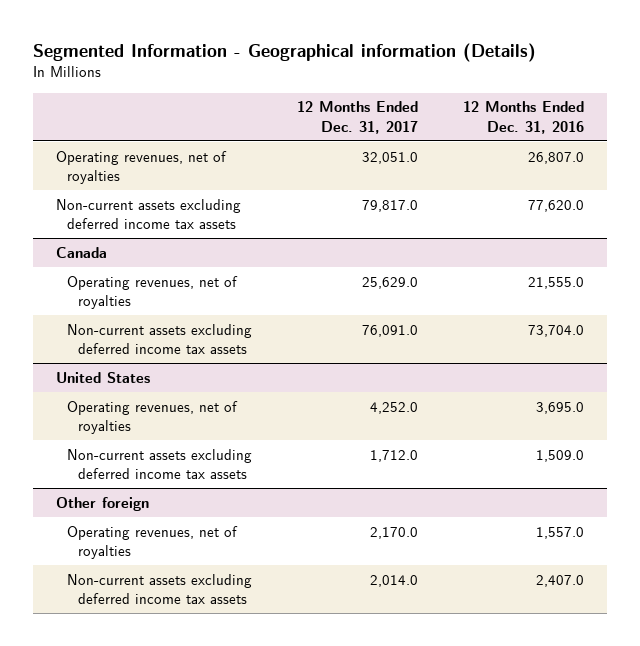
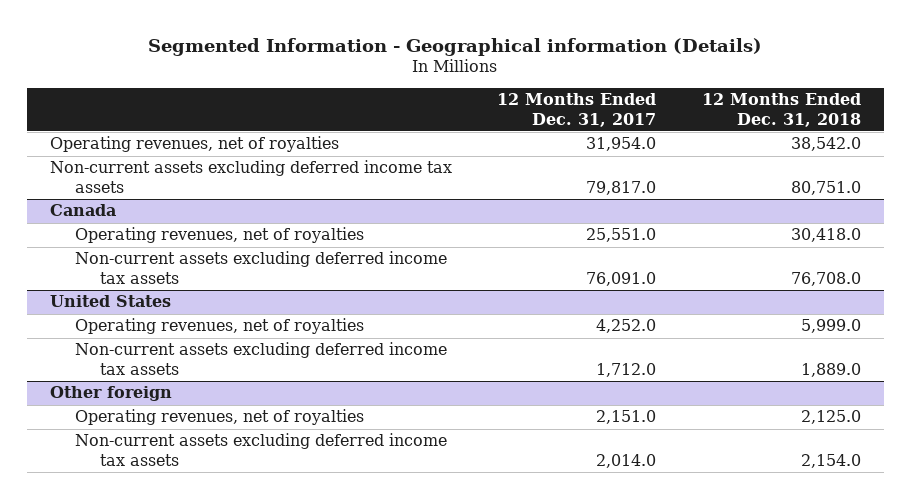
- | 12 Months Ended Dec. 31, 2017 | 12 Months Ended Dec. 31, 2016
+ | 12 Months Ended Dec. 31, 2017 | 12 Months Ended Dec. 31, 2018
- Operating revenues, net of royalties | 32,051.0 | 26,807.0
+ Operating revenues, net of royalties | 31,954.0 | 38,542.0
@ Canada
- Operating revenues, net of royalties | 25,629.0 | 21,555.0
+ Operating revenues, net of royalties | 25,551.0 | 30,418.0
@ Other foreign
- Operating revenues, net of royalties | 2,170.0 | 1,557.0
+ Operating revenues, net of royalties | 2,151.0 | 2,125.0

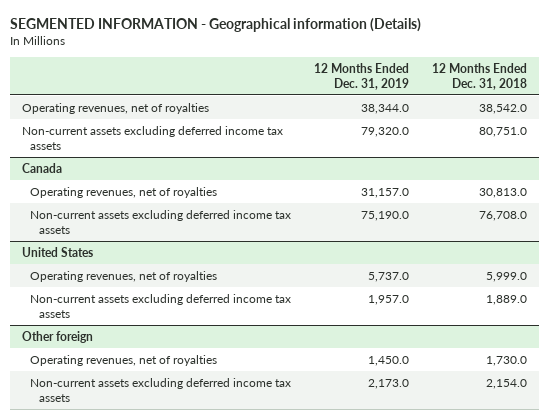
- Segmented Information - Geographical information (Details)
+ SEGMENTED INFORMATION - Geographical information (Details)
- | 12 Months Ended Dec. 31, 2017 | 12 Months Ended Dec. 31, 2018
+ | 12 Months Ended Dec. 31, 2019 | 12 Months Ended Dec. 31, 2018
@ Canada
- Operating revenues, net of royalties | 25,551.0 | 30,418.0
+ Operating revenues, net of royalties | 31,157.0 | 30,813.0
@ Other foreign
- Operating revenues, net of royalties | 2,151.0 | 2,125.0
+ Operating revenues, net of royalties | 1,450.0 | 1,730.0

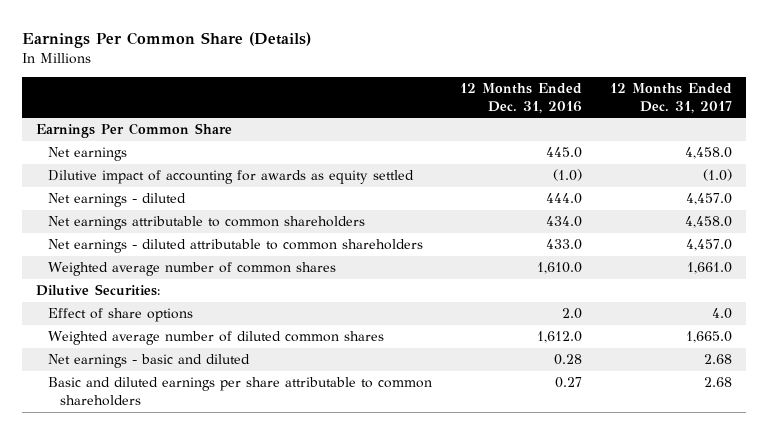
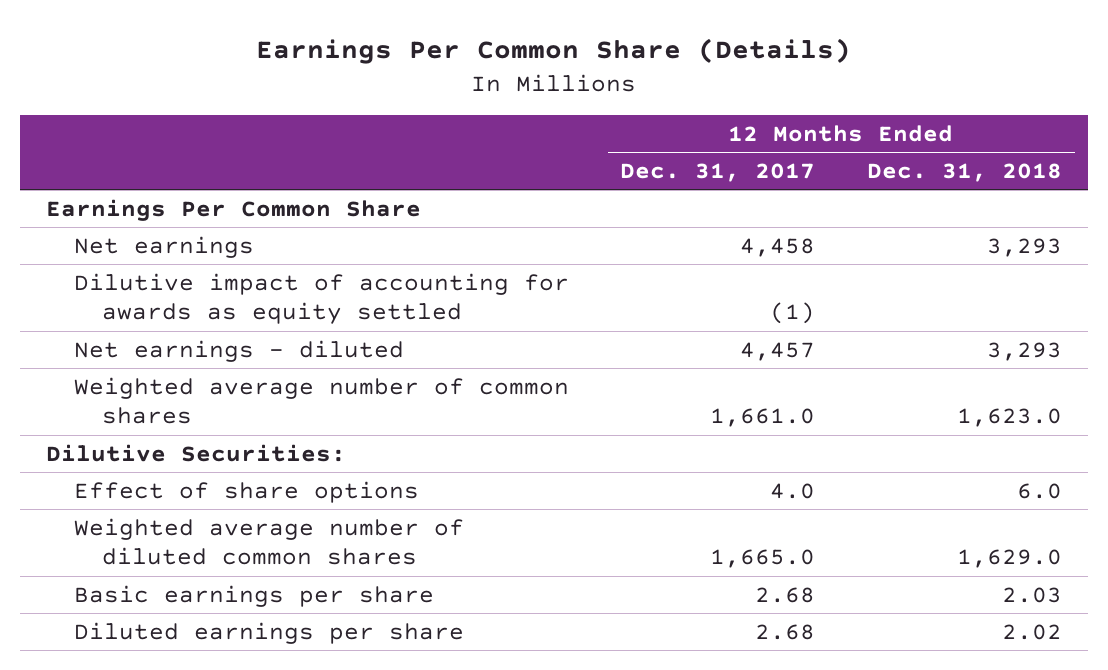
- | 12 Months Ended Dec. 31, 2016 | 12 Months Ended Dec. 31, 2017
+ | 12 Months Ended Dec. 31, 2017 | 12 Months Ended Dec. 31, 2018
- Net earnings | 445.0 | 4,458.0
- Dilutive impact of accounting for awards as equity settled | (1.0) | (1.0)
- Net earnings - diluted | 444.0 | 4,457.0
- Net earnings attributable to common shareholders | 434.0 | 4,458.0
- Net earnings - diluted attributable to common shareholders | 433.0 | 4,457.0
+ Net earnings | 4,458 | 3,293
+ Dilutive impact of accounting for awards as equity settled | (1) |
+ Net earnings - diluted | 4,457 | 3,293
- Net earnings - basic and diluted | 0.28 | 2.68
- Basic and diluted earnings per share attributable to common shareholders | 0.27 | 2.68
+ Basic earnings per share | 2.68 | 2.03
+ Diluted earnings per share | 2.68 | 2.02

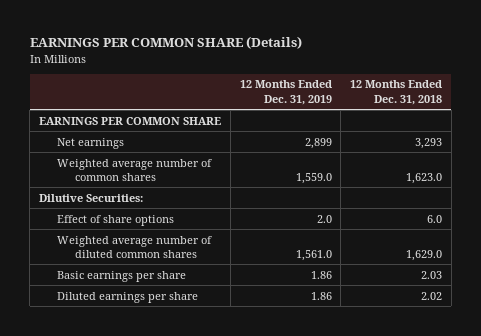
- Earnings Per Common Share (Details)
+ EARNINGS PER COMMON SHARE (Details)
- | 12 Months Ended Dec. 31, 2017 | 12 Months Ended Dec. 31, 2018
+ | 12 Months Ended Dec. 31, 2019 | 12 Months Ended Dec. 31, 2018
- Earnings Per Common Share
+ EARNINGS PER COMMON SHARE
- Dilutive impact of accounting for awards as equity settled | (1) |
- Net earnings - diluted | 4,457 | 3,293

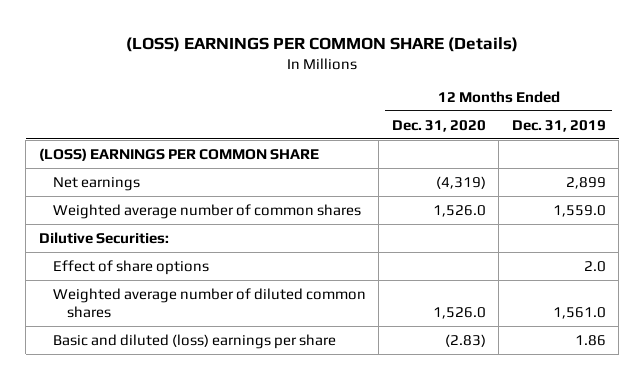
- EARNINGS PER COMMON SHARE (Details)
+ (LOSS) EARNINGS PER COMMON SHARE (Details)
- | 12 Months Ended Dec. 31, 2019 | 12 Months Ended Dec. 31, 2018
+ | 12 Months Ended Dec. 31, 2020 | 12 Months Ended Dec. 31, 2019
- EARNINGS PER COMMON SHARE
+ (LOSS) EARNINGS PER COMMON SHARE
- Basic earnings per share | 1.86 | 2.03
- Diluted earnings per share | 1.86 | 2.02
+ Basic and diluted (loss) earnings per share | (2.83) | 1.86

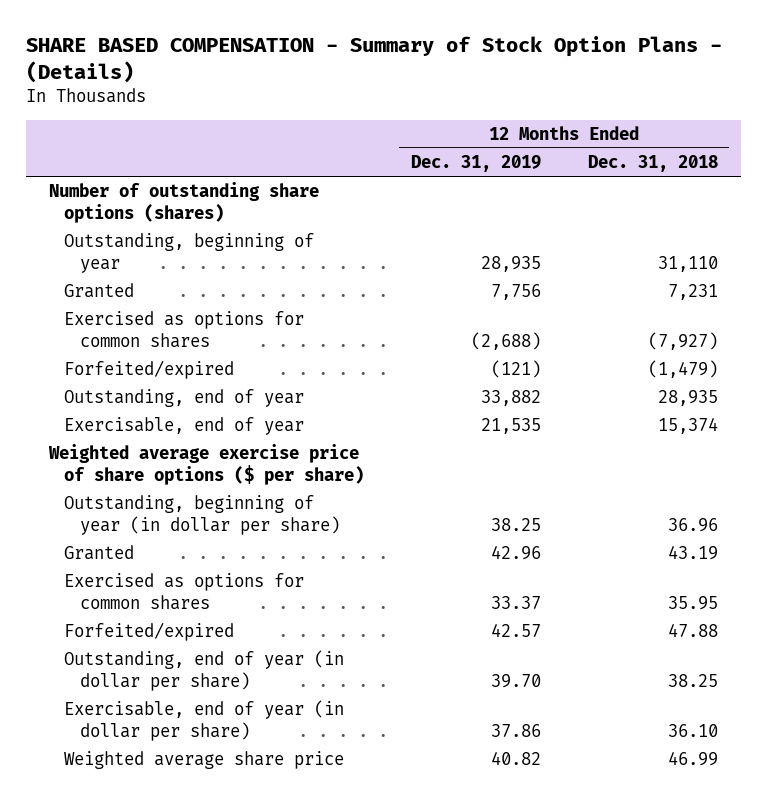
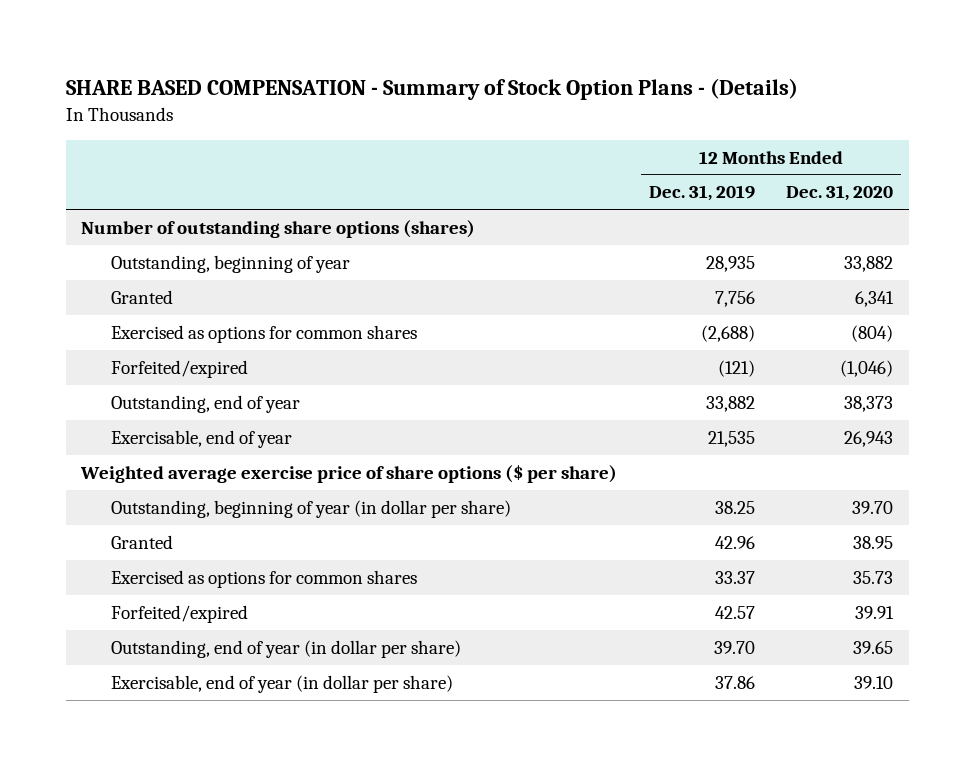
- | 12 Months Ended Dec. 31, 2019 | 12 Months Ended Dec. 31, 2018
+ | 12 Months Ended Dec. 31, 2019 | 12 Months Ended Dec. 31, 2020
- Weighted average share price | 40.82 | 46.99

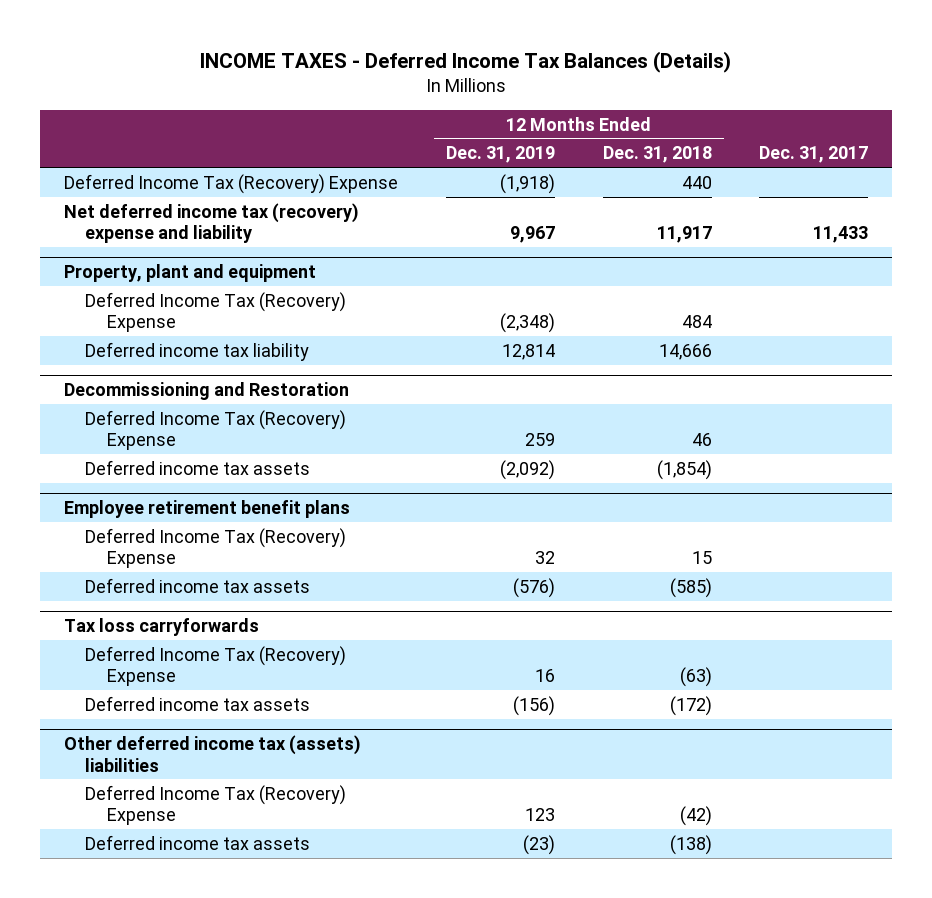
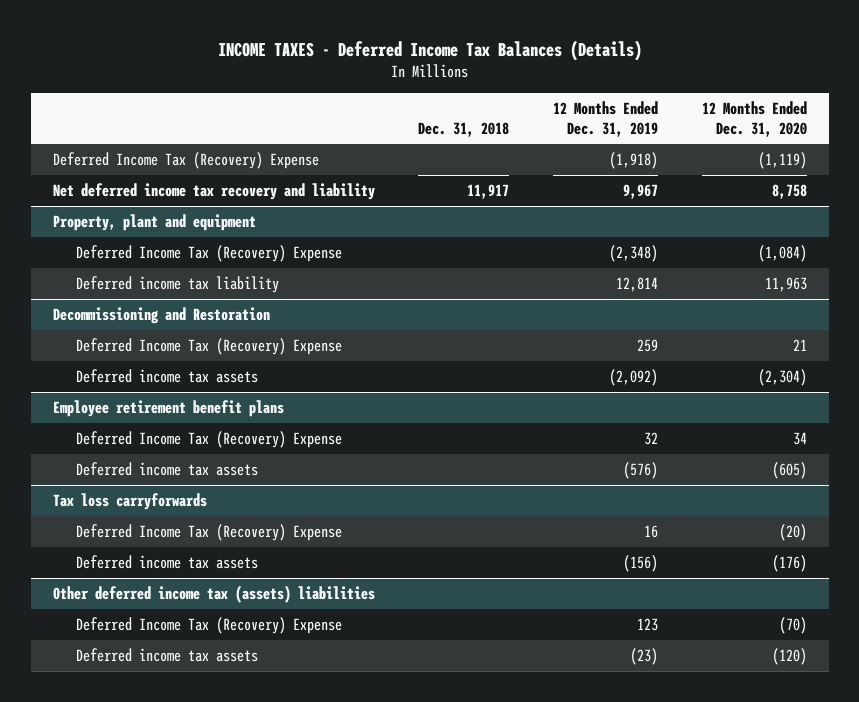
- | 12 Months Ended Dec. 31, 2019 | 12 Months Ended Dec. 31, 2018 | Dec. 31, 2017
+ | Dec. 31, 2018 | 12 Months Ended Dec. 31, 2019 | 12 Months Ended Dec. 31, 2020
- Net deferred income tax (recovery) expense and liability | 9,967 | 11,917 | 11,433
+ Net deferred income tax recovery and liability | 11,917 | 9,967 | 8,758

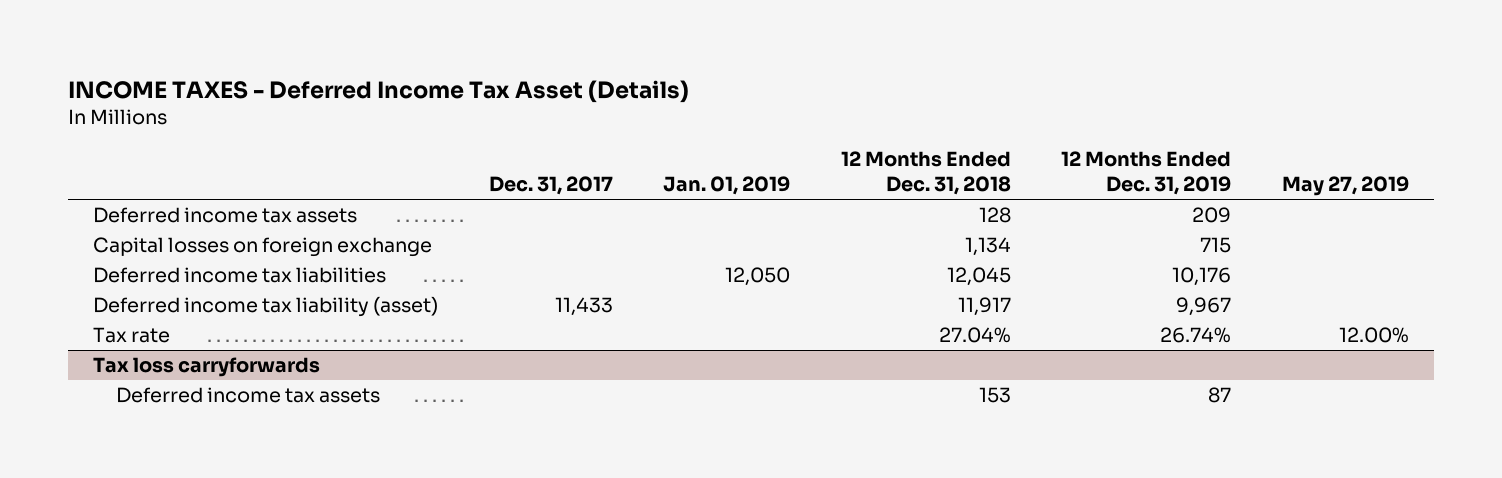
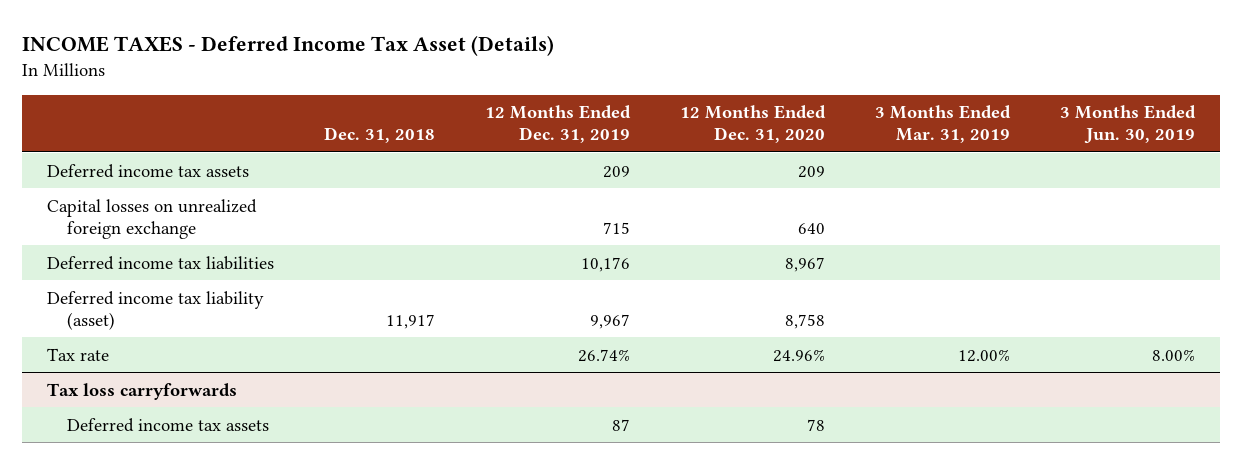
- | Dec. 31, 2017 | Jan. 01, 2019 | 12 Months Ended Dec. 31, 2018 | 12 Months Ended Dec. 31, 2019 | May 27, 2019
+ | Dec. 31, 2018 | 12 Months Ended Dec. 31, 2019 | 12 Months Ended Dec. 31, 2020 | 3 Months Ended Mar. 31, 2019 | 3 Months Ended Jun. 30, 2019
- Capital losses on foreign exchange | | | 1,134 | 715 |
+ Capital losses on unrealized foreign exchange | | 715 | 640 | |

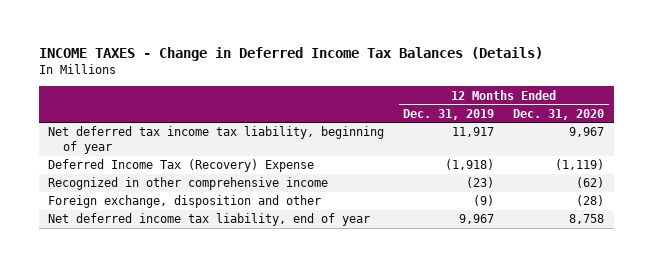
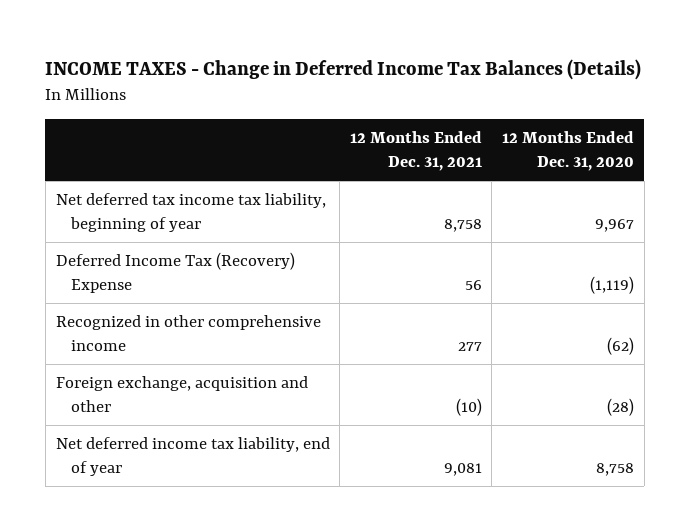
- | 12 Months Ended Dec. 31, 2019 | 12 Months Ended Dec. 31, 2020
+ | 12 Months Ended Dec. 31, 2021 | 12 Months Ended Dec. 31, 2020
- Foreign exchange, disposition and other | (9) | (28)
+ Foreign exchange, acquisition and other | (10) | (28)

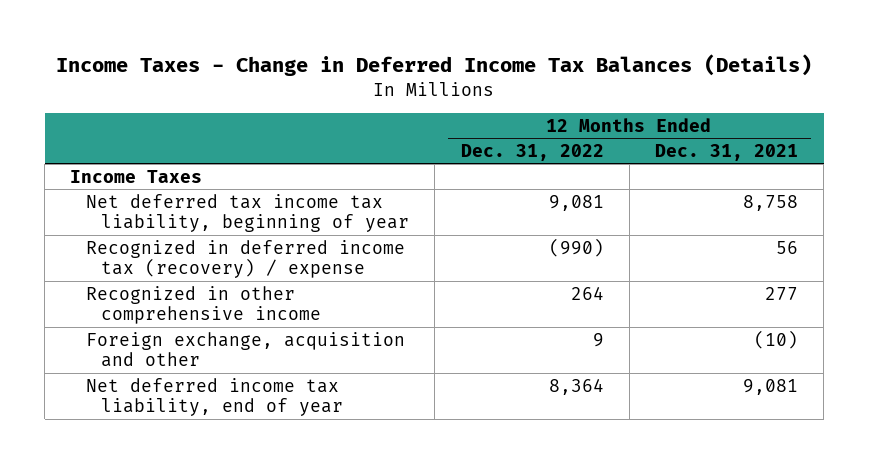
- INCOME TAXES - Change in Deferred Income Tax Balances (Details)
+ Income Taxes - Change in Deferred Income Tax Balances (Details)
- | 12 Months Ended Dec. 31, 2021 | 12 Months Ended Dec. 31, 2020
+ | 12 Months Ended Dec. 31, 2022 | 12 Months Ended Dec. 31, 2021
+ Income Taxes
- Deferred Income Tax (Recovery) Expense | 56 | (1,119)
+ Recognized in deferred income tax (recovery) / expense | (990) | 56

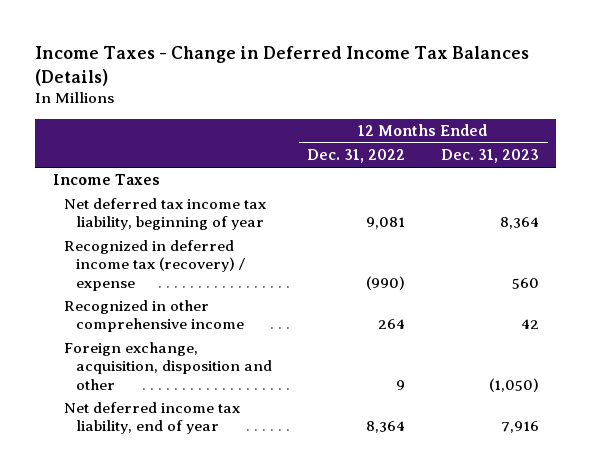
- | 12 Months Ended Dec. 31, 2022 | 12 Months Ended Dec. 31, 2021
+ | 12 Months Ended Dec. 31, 2022 | 12 Months Ended Dec. 31, 2023
- Foreign exchange, acquisition and other | 9 | (10)
+ Foreign exchange, acquisition, disposition and other | 9 | (1,050)

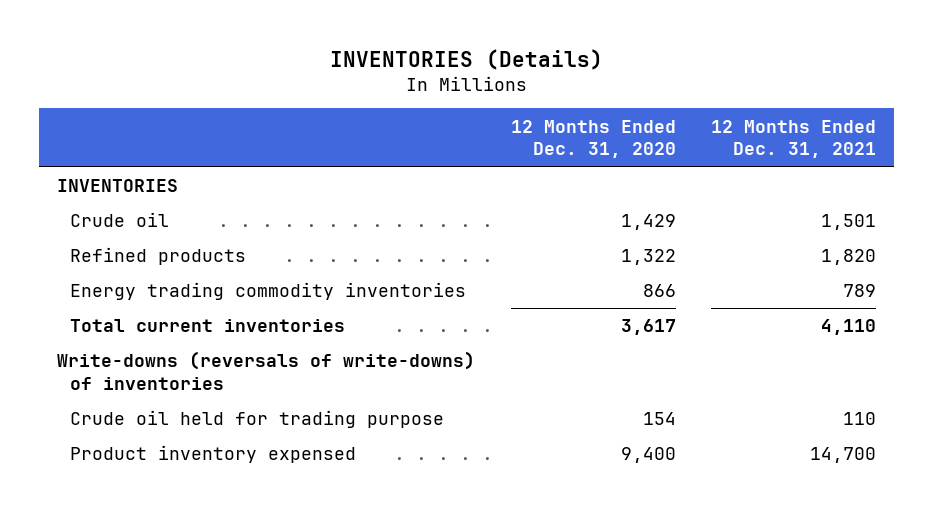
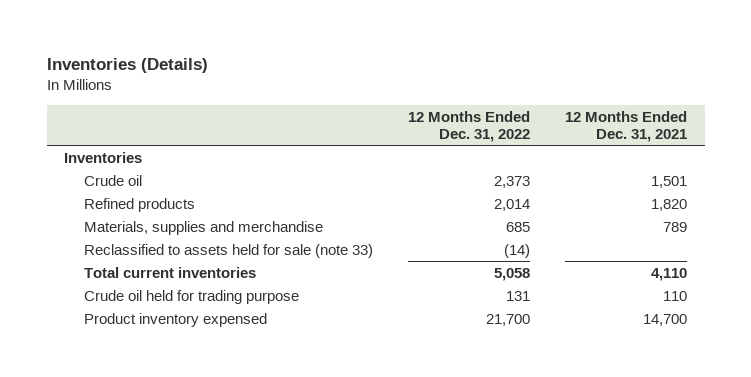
- INVENTORIES (Details)
+ Inventories (Details)
- | 12 Months Ended Dec. 31, 2020 | 12 Months Ended Dec. 31, 2021
+ | 12 Months Ended Dec. 31, 2022 | 12 Months Ended Dec. 31, 2021
- INVENTORIES
+ Inventories
- Energy trading commodity inventories | 866 | 789
+ Materials, supplies and merchandise | 685 | 789
+ Reclassified to assets held for sale (note 33) | (14) |
- Write-downs (reversals of write-downs) of inventories

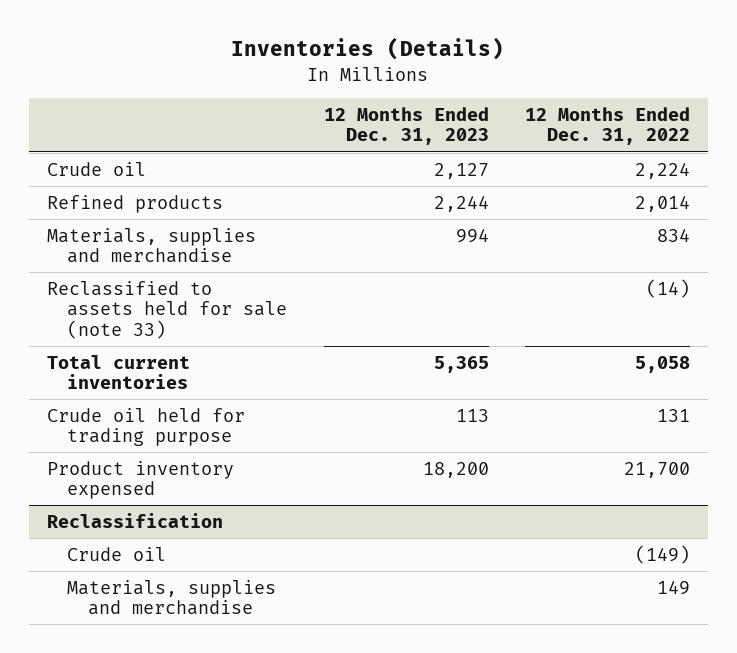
- | 12 Months Ended Dec. 31, 2022 | 12 Months Ended Dec. 31, 2021
+ | 12 Months Ended Dec. 31, 2023 | 12 Months Ended Dec. 31, 2022
- Inventories
- Crude oil | 2,373 | 1,501
+ Crude oil | 2,127 | 2,224
- Materials, supplies and merchandise | 685 | 789
+ Materials, supplies and merchandise | 994 | 834
+ Reclassification
+ Crude oil | | (149)
+ Materials, supplies and merchandise | | 149

